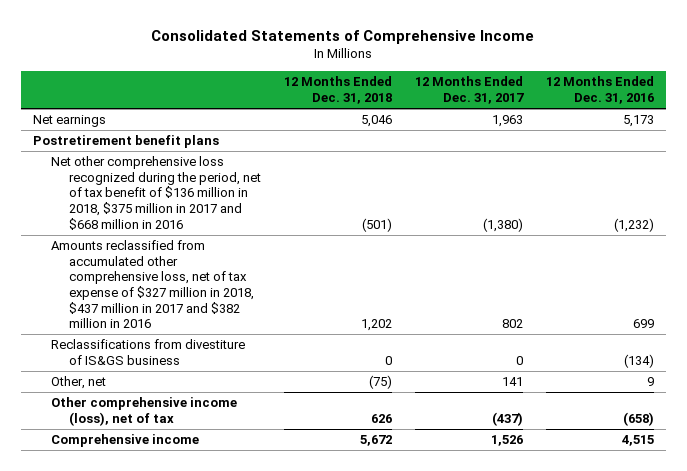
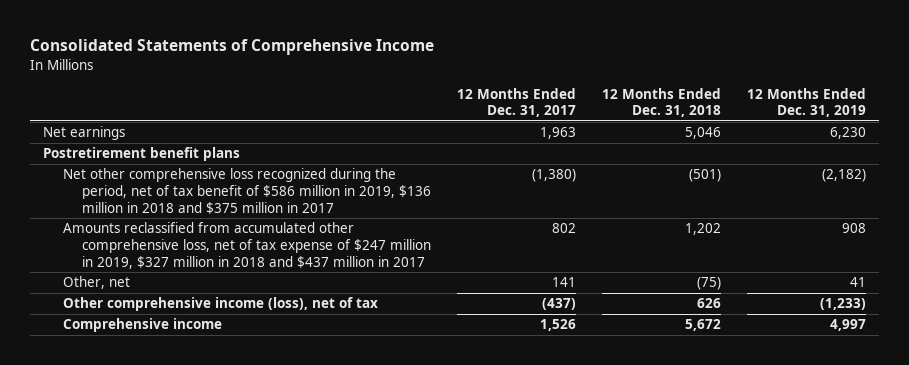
- | 12 Months Ended Dec. 31, 2018 | 12 Months Ended Dec. 31, 2017 | 12 Months Ended Dec. 31, 2016
+ | 12 Months Ended Dec. 31, 2017 | 12 Months Ended Dec. 31, 2018 | 12 Months Ended Dec. 31, 2019
- Net other comprehensive loss recognized during the period, net of tax benefit of $136 million in 2018, $375 million in 2017 and $668 million in 2016 | (501) | (1,380) | (1,232)
- Amounts reclassified from accumulated other comprehensive loss, net of tax expense of $327 million in 2018, $437 million in 2017 and $382 million in 2016 | 1,202 | 802 | 699
- Reclassifications from divestiture of IS&GS business | 0 | 0 | (134)
+ Net other comprehensive loss recognized during the period, net of tax benefit of $586 million in 2019, $136 million in 2018 and $375 million in 2017 | (1,380) | (501) | (2,182)
+ Amounts reclassified from accumulated other comprehensive loss, net of tax expense of $247 million in 2019, $327 million in 2018 and $437 million in 2017 | 802 | 1,202 | 908

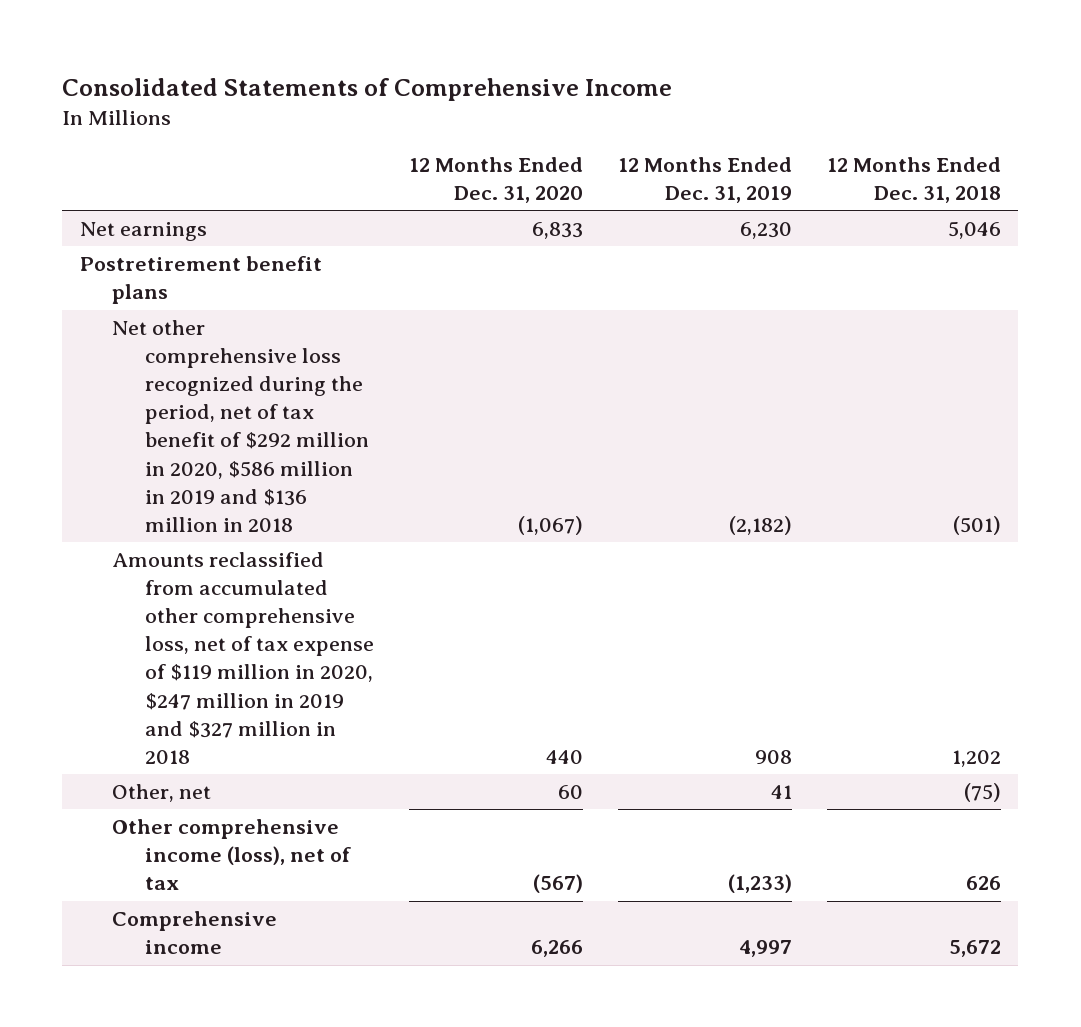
- | 12 Months Ended Dec. 31, 2017 | 12 Months Ended Dec. 31, 2018 | 12 Months Ended Dec. 31, 2019
+ | 12 Months Ended Dec. 31, 2020 | 12 Months Ended Dec. 31, 2019 | 12 Months Ended Dec. 31, 2018
- Net other comprehensive loss recognized during the period, net of tax benefit of $586 million in 2019, $136 million in 2018 and $375 million in 2017 | (1,380) | (501) | (2,182)
- Amounts reclassified from accumulated other comprehensive loss, net of tax expense of $247 million in 2019, $327 million in 2018 and $437 million in 2017 | 802 | 1,202 | 908
+ Net other comprehensive loss recognized during the period, net of tax benefit of $292 million in 2020, $586 million in 2019 and $136 million in 2018 | (1,067) | (2,182) | (501)
+ Amounts reclassified from accumulated other comprehensive loss, net of tax expense of $119 million in 2020, $247 million in 2019 and $327 million in 2018 | 440 | 908 | 1,202

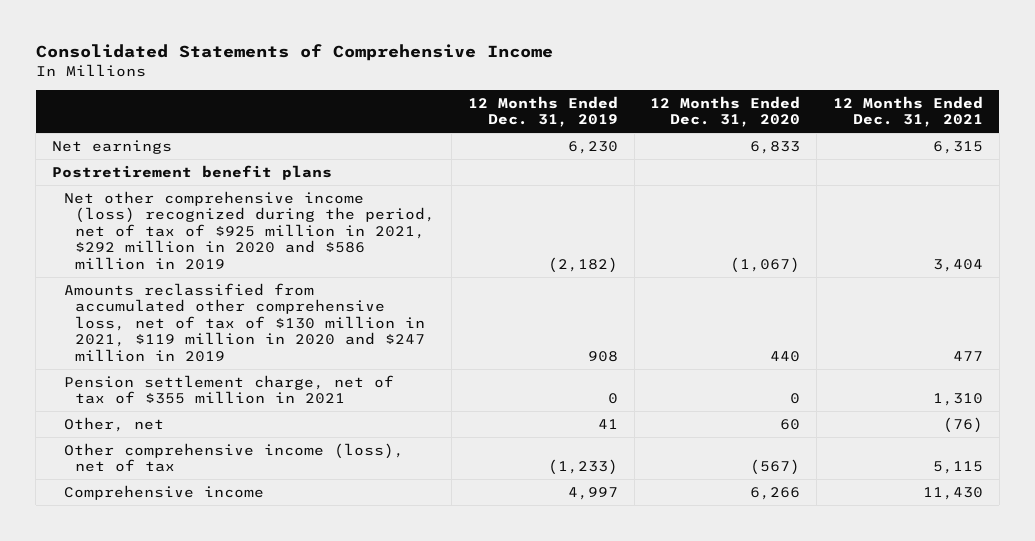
- | 12 Months Ended Dec. 31, 2020 | 12 Months Ended Dec. 31, 2019 | 12 Months Ended Dec. 31, 2018
+ | 12 Months Ended Dec. 31, 2019 | 12 Months Ended Dec. 31, 2020 | 12 Months Ended Dec. 31, 2021
- Net other comprehensive loss recognized during the period, net of tax benefit of $292 million in 2020, $586 million in 2019 and $136 million in 2018 | (1,067) | (2,182) | (501)
- Amounts reclassified from accumulated other comprehensive loss, net of tax expense of $119 million in 2020, $247 million in 2019 and $327 million in 2018 | 440 | 908 | 1,202
+ Net other comprehensive income (loss) recognized during the period, net of tax of $925 million in 2021, $292 million in 2020 and $586 million in 2019 | (2,182) | (1,067) | 3,404
+ Amounts reclassified from accumulated other comprehensive loss, net of tax of $130 million in 2021, $119 million in 2020 and $247 million in 2019 | 908 | 440 | 477
+ Pension settlement charge, net of tax of $355 million in 2021 | 0 | 0 | 1,310

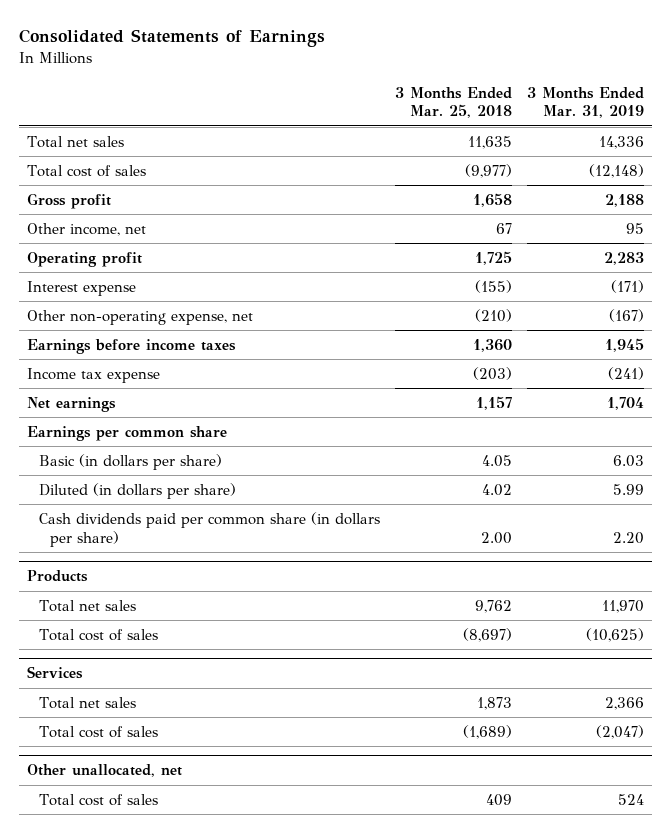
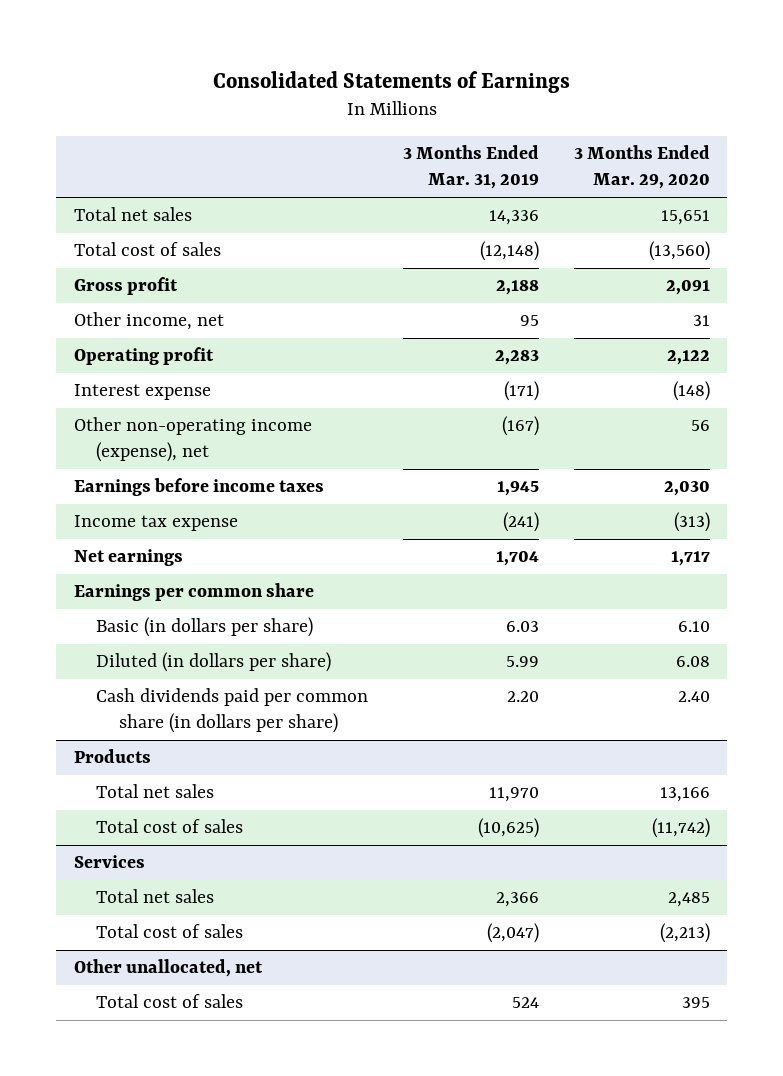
- | 3 Months Ended Mar. 25, 2018 | 3 Months Ended Mar. 31, 2019
+ | 3 Months Ended Mar. 31, 2019 | 3 Months Ended Mar. 29, 2020
- Other non-operating expense, net | (210) | (167)
+ Other non-operating income (expense), net | (167) | 56

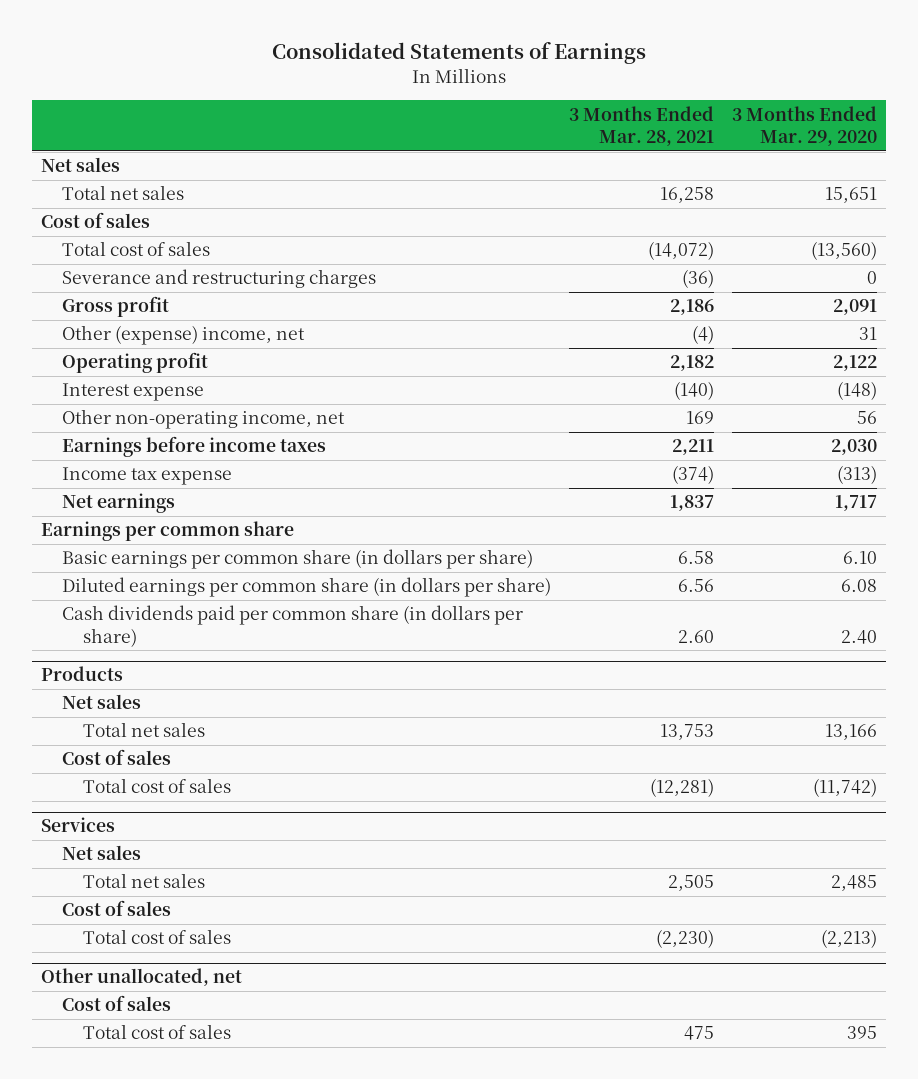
- | 3 Months Ended Mar. 31, 2019 | 3 Months Ended Mar. 29, 2020
+ | 3 Months Ended Mar. 28, 2021 | 3 Months Ended Mar. 29, 2020
+ Net sales
+ Cost of sales
+ Severance and restructuring charges | (36) | 0
- Other income, net | 95 | 31
+ Other (expense) income, net | (4) | 31
- Other non-operating income (expense), net | (167) | 56
+ Other non-operating income, net | 169 | 56
- Basic (in dollars per share) | 6.03 | 6.10
- Diluted (in dollars per share) | 5.99 | 6.08
+ Basic earnings per common share (in dollars per share) | 6.58 | 6.10
+ Diluted earnings per common share (in dollars per share) | 6.56 | 6.08
@ Products
+ Net sales
+ Cost of sales
@ Services
+ Net sales
+ Cost of sales
@ Other unallocated, net
+ Cost of sales

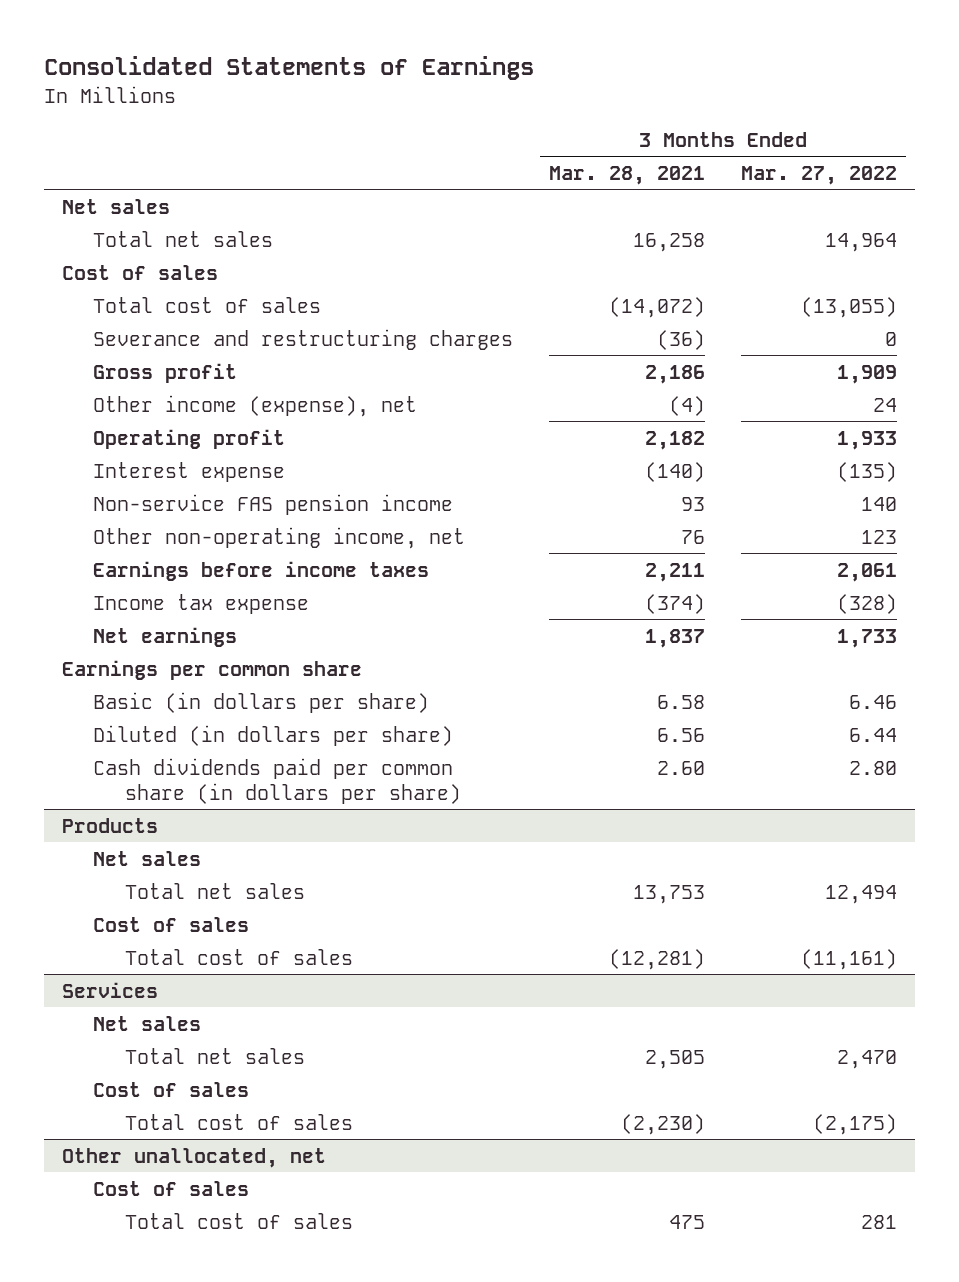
- | 3 Months Ended Mar. 28, 2021 | 3 Months Ended Mar. 29, 2020
+ | 3 Months Ended Mar. 28, 2021 | 3 Months Ended Mar. 27, 2022
- Other (expense) income, net | (4) | 31
+ Other income (expense), net | (4) | 24
- Other non-operating income, net | 169 | 56
+ Non-service FAS pension income | 93 | 140
+ Other non-operating income, net | 76 | 123
- Basic earnings per common share (in dollars per share) | 6.58 | 6.10
- Diluted earnings per common share (in dollars per share) | 6.56 | 6.08
+ Basic (in dollars per share) | 6.58 | 6.46
+ Diluted (in dollars per share) | 6.56 | 6.44

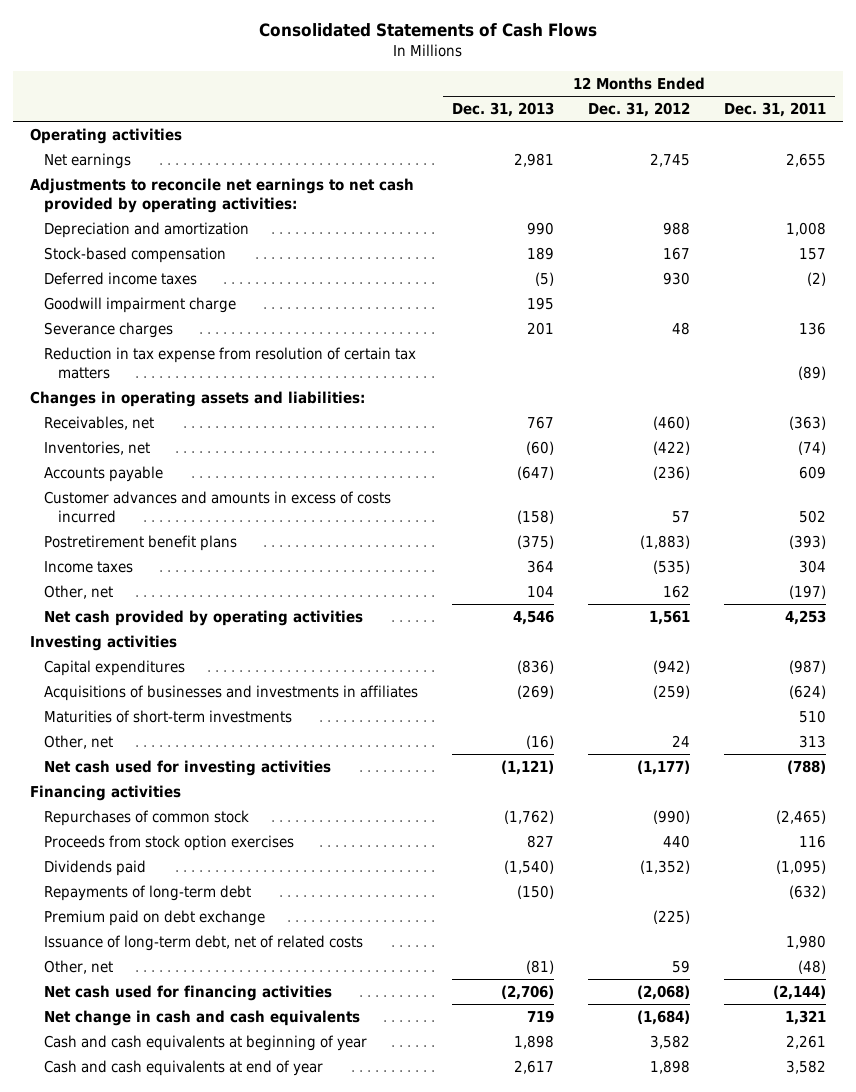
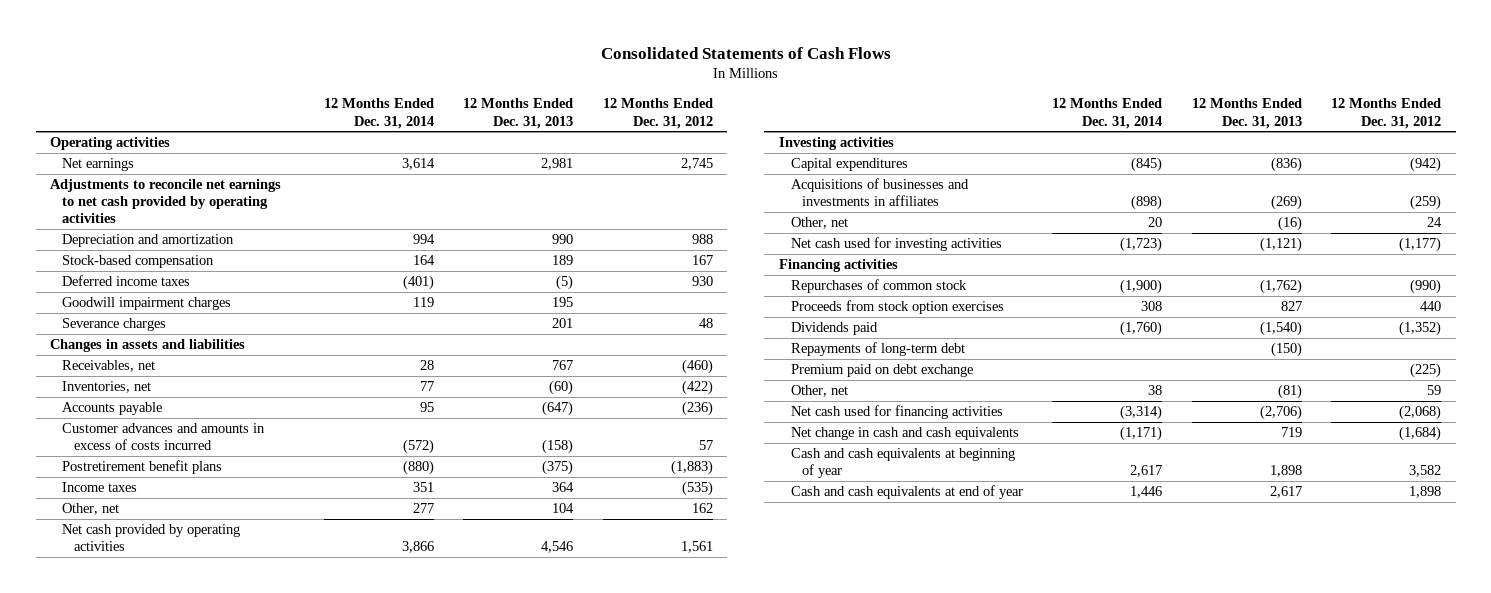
- | 12 Months Ended Dec. 31, 2013 | 12 Months Ended Dec. 31, 2012 | 12 Months Ended Dec. 31, 2011
+ | 12 Months Ended Dec. 31, 2014 | 12 Months Ended Dec. 31, 2013 | 12 Months Ended Dec. 31, 2012
- Adjustments to reconcile net earnings to net cash provided by operating activities:
+ Adjustments to reconcile net earnings to net cash provided by operating activities
- Goodwill impairment charge | 195 | |
+ Goodwill impairment charges | 119 | 195 |
- Reduction in tax expense from resolution of certain tax matters | | | (89)
- Changes in operating assets and liabilities:
+ Changes in assets and liabilities
- Maturities of short-term investments | | | 510
- Issuance of long-term debt, net of related costs | | | 1,980

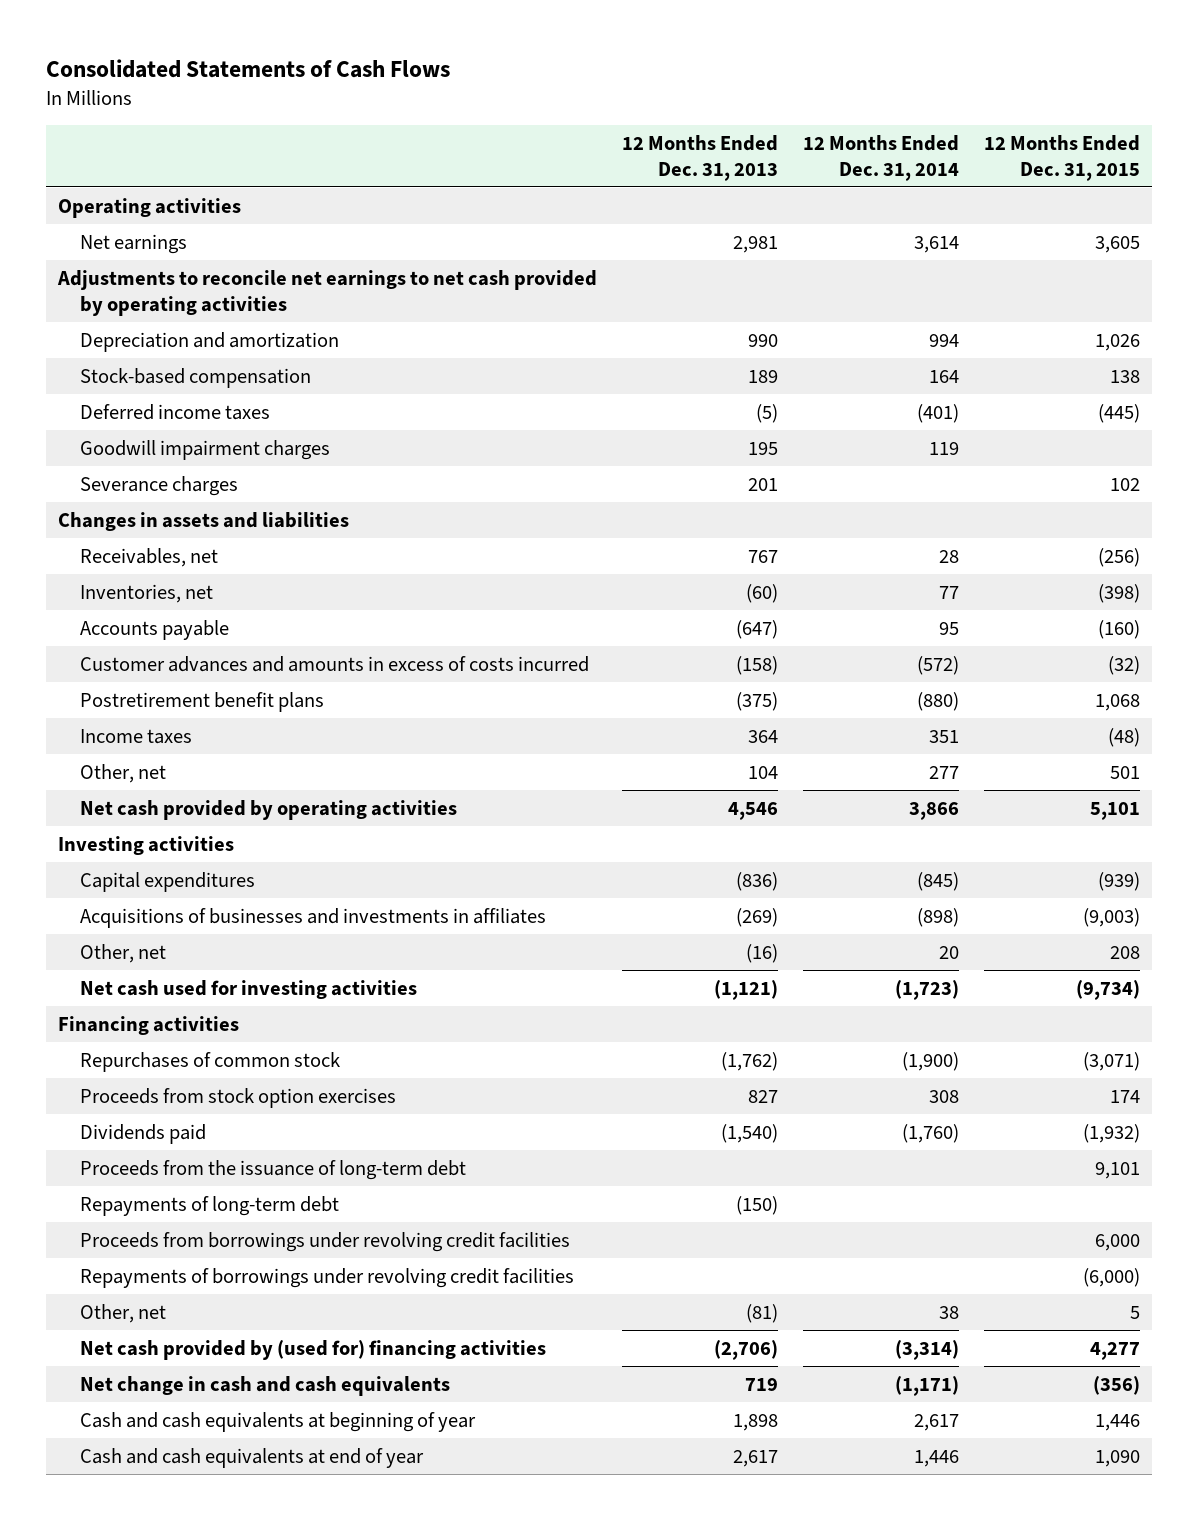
- | 12 Months Ended Dec. 31, 2014 | 12 Months Ended Dec. 31, 2013 | 12 Months Ended Dec. 31, 2012
+ | 12 Months Ended Dec. 31, 2013 | 12 Months Ended Dec. 31, 2014 | 12 Months Ended Dec. 31, 2015
+ Proceeds from the issuance of long-term debt | | | 9,101
- Premium paid on debt exchange | | | (225)
+ Proceeds from borrowings under revolving credit facilities | | | 6,000
+ Repayments of borrowings under revolving credit facilities | | | (6,000)
- Net cash used for financing activities | (3,314) | (2,706) | (2,068)
+ Net cash provided by (used for) financing activities | (2,706) | (3,314) | 4,277

